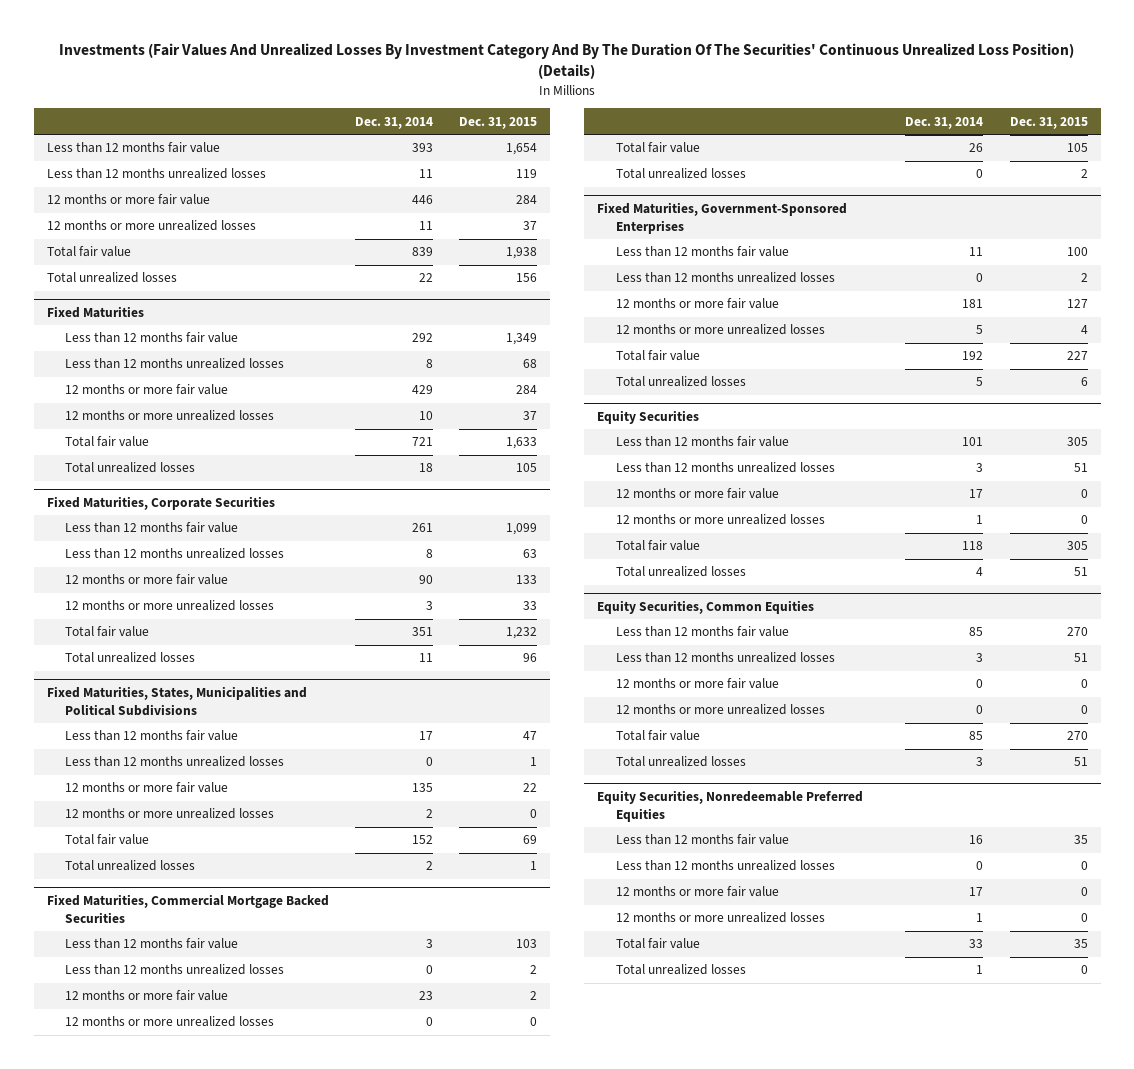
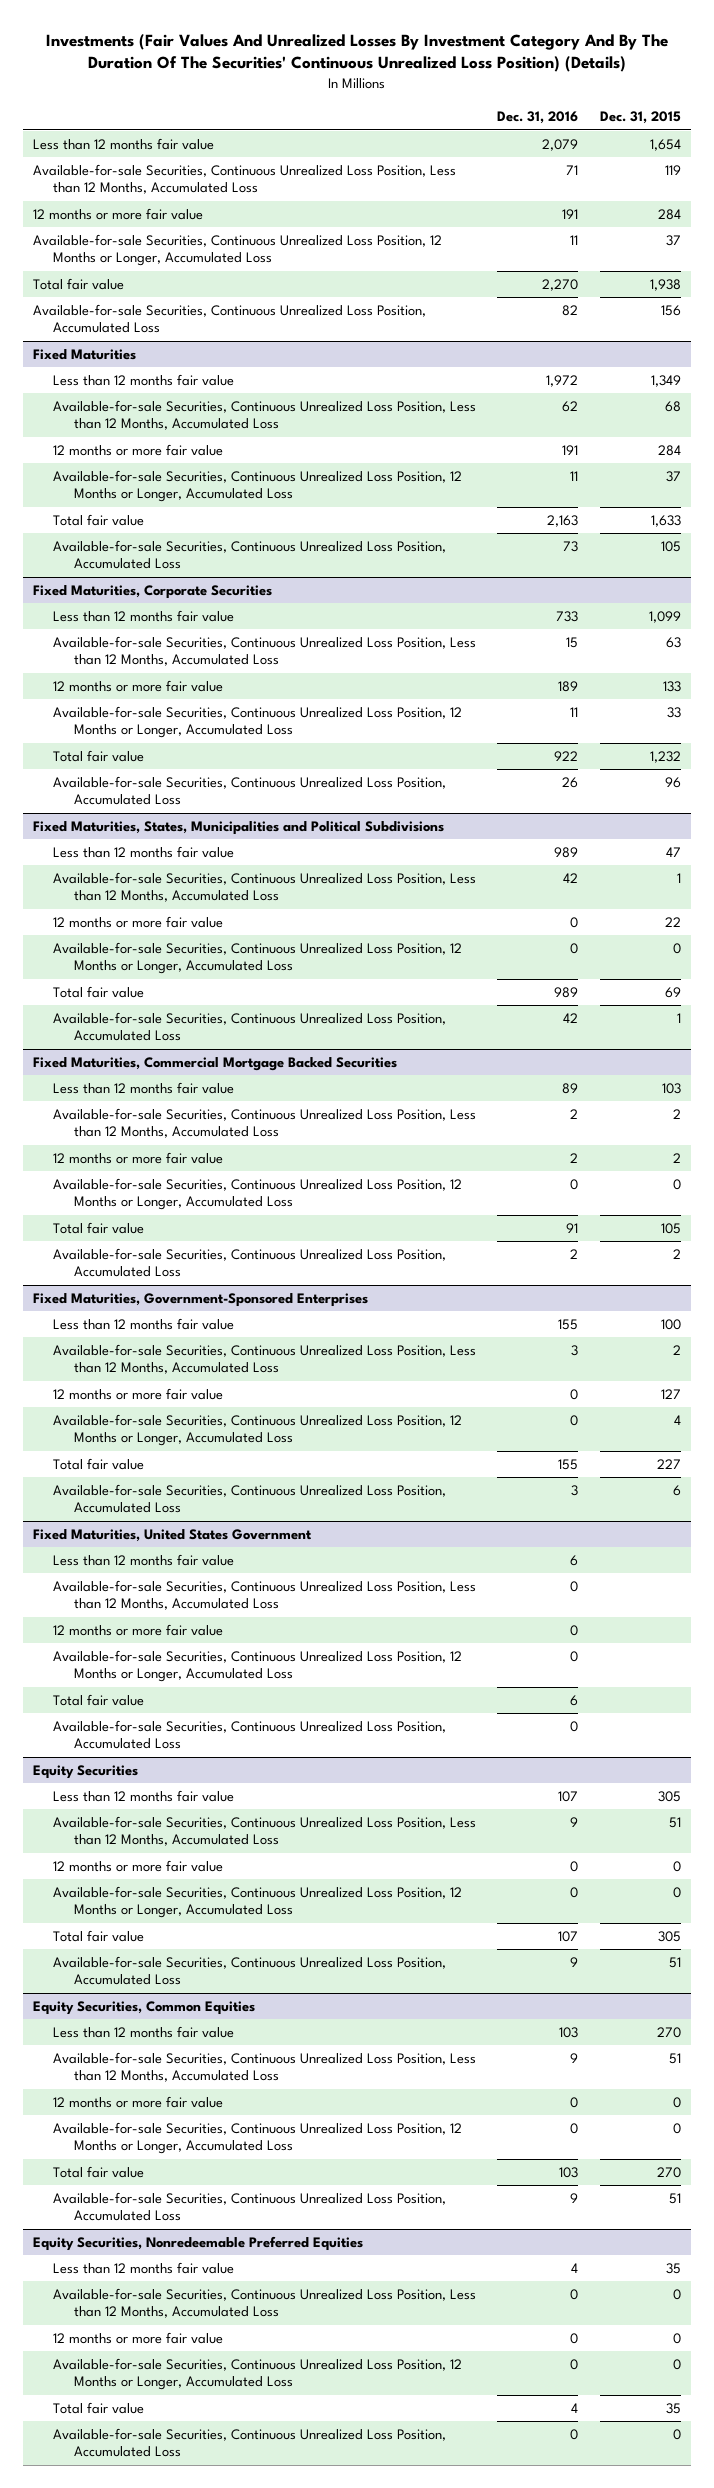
- | Dec. 31, 2014 | Dec. 31, 2015
+ | Dec. 31, 2016 | Dec. 31, 2015
- Less than 12 months unrealized losses | 11 | 119
+ Available-for-sale Securities, Continuous Unrealized Loss Position, Less than 12 Months, Accumulated Loss | 71 | 119
- 12 months or more unrealized losses | 11 | 37
+ Available-for-sale Securities, Continuous Unrealized Loss Position, 12 Months or Longer, Accumulated Loss | 11 | 37
- Total unrealized losses | 22 | 156
+ Available-for-sale Securities, Continuous Unrealized Loss Position, Accumulated Loss | 82 | 156
@ Fixed Maturities
- Less than 12 months unrealized losses | 8 | 68
+ Available-for-sale Securities, Continuous Unrealized Loss Position, Less than 12 Months, Accumulated Loss | 62 | 68
- 12 months or more unrealized losses | 10 | 37
+ Available-for-sale Securities, Continuous Unrealized Loss Position, 12 Months or Longer, Accumulated Loss | 11 | 37
- Total unrealized losses | 18 | 105
+ Available-for-sale Securities, Continuous Unrealized Loss Position, Accumulated Loss | 73 | 105
@ Fixed Maturities, Corporate Securities
- Less than 12 months unrealized losses | 8 | 63
+ Available-for-sale Securities, Continuous Unrealized Loss Position, Less than 12 Months, Accumulated Loss | 15 | 63
- 12 months or more unrealized losses | 3 | 33
+ Available-for-sale Securities, Continuous Unrealized Loss Position, 12 Months or Longer, Accumulated Loss | 11 | 33
- Total unrealized losses | 11 | 96
+ Available-for-sale Securities, Continuous Unrealized Loss Position, Accumulated Loss | 26 | 96
@ Fixed Maturities, States, Municipalities and Political Subdivisions
- Less than 12 months unrealized losses | 0 | 1
+ Available-for-sale Securities, Continuous Unrealized Loss Position, Less than 12 Months, Accumulated Loss | 42 | 1
- 12 months or more unrealized losses | 2 | 0
+ Available-for-sale Securities, Continuous Unrealized Loss Position, 12 Months or Longer, Accumulated Loss | 0 | 0
- Total unrealized losses | 2 | 1
+ Available-for-sale Securities, Continuous Unrealized Loss Position, Accumulated Loss | 42 | 1
@ Fixed Maturities, Commercial Mortgage Backed Securities
- Less than 12 months unrealized losses | 0 | 2
+ Available-for-sale Securities, Continuous Unrealized Loss Position, Less than 12 Months, Accumulated Loss | 2 | 2
- 12 months or more unrealized losses | 0 | 0
+ Available-for-sale Securities, Continuous Unrealized Loss Position, 12 Months or Longer, Accumulated Loss | 0 | 0
- Total unrealized losses | 0 | 2
+ Available-for-sale Securities, Continuous Unrealized Loss Position, Accumulated Loss | 2 | 2
@ Fixed Maturities, Government-Sponsored Enterprises
- Less than 12 months unrealized losses | 0 | 2
+ Available-for-sale Securities, Continuous Unrealized Loss Position, Less than 12 Months, Accumulated Loss | 3 | 2
- 12 months or more unrealized losses | 5 | 4
+ Available-for-sale Securities, Continuous Unrealized Loss Position, 12 Months or Longer, Accumulated Loss | 0 | 4
- Total unrealized losses | 5 | 6
+ Available-for-sale Securities, Continuous Unrealized Loss Position, Accumulated Loss | 3 | 6
+ Fixed Maturities, United States Government
+ Less than 12 months fair value | 6 |
+ Available-for-sale Securities, Continuous Unrealized Loss Position, Less than 12 Months, Accumulated Loss | 0 |
+ 12 months or more fair value | 0 |
+ Available-for-sale Securities, Continuous Unrealized Loss Position, 12 Months or Longer, Accumulated Loss | 0 |
+ Total fair value | 6 |
+ Available-for-sale Securities, Continuous Unrealized Loss Position, Accumulated Loss | 0 |
@ Equity Securities
- Less than 12 months unrealized losses | 3 | 51
+ Available-for-sale Securities, Continuous Unrealized Loss Position, Less than 12 Months, Accumulated Loss | 9 | 51
- 12 months or more unrealized losses | 1 | 0
+ Available-for-sale Securities, Continuous Unrealized Loss Position, 12 Months or Longer, Accumulated Loss | 0 | 0
- Total unrealized losses | 4 | 51
+ Available-for-sale Securities, Continuous Unrealized Loss Position, Accumulated Loss | 9 | 51
@ Equity Securities, Common Equities
- Less than 12 months unrealized losses | 3 | 51
+ Available-for-sale Securities, Continuous Unrealized Loss Position, Less than 12 Months, Accumulated Loss | 9 | 51
- 12 months or more unrealized losses | 0 | 0
+ Available-for-sale Securities, Continuous Unrealized Loss Position, 12 Months or Longer, Accumulated Loss | 0 | 0
- Total unrealized losses | 3 | 51
+ Available-for-sale Securities, Continuous Unrealized Loss Position, Accumulated Loss | 9 | 51
@ Equity Securities, Nonredeemable Preferred Equities
- Less than 12 months unrealized losses | 0 | 0
+ Available-for-sale Securities, Continuous Unrealized Loss Position, Less than 12 Months, Accumulated Loss | 0 | 0
- 12 months or more unrealized losses | 1 | 0
+ Available-for-sale Securities, Continuous Unrealized Loss Position, 12 Months or Longer, Accumulated Loss | 0 | 0
- Total unrealized losses | 1 | 0
+ Available-for-sale Securities, Continuous Unrealized Loss Position, Accumulated Loss | 0 | 0

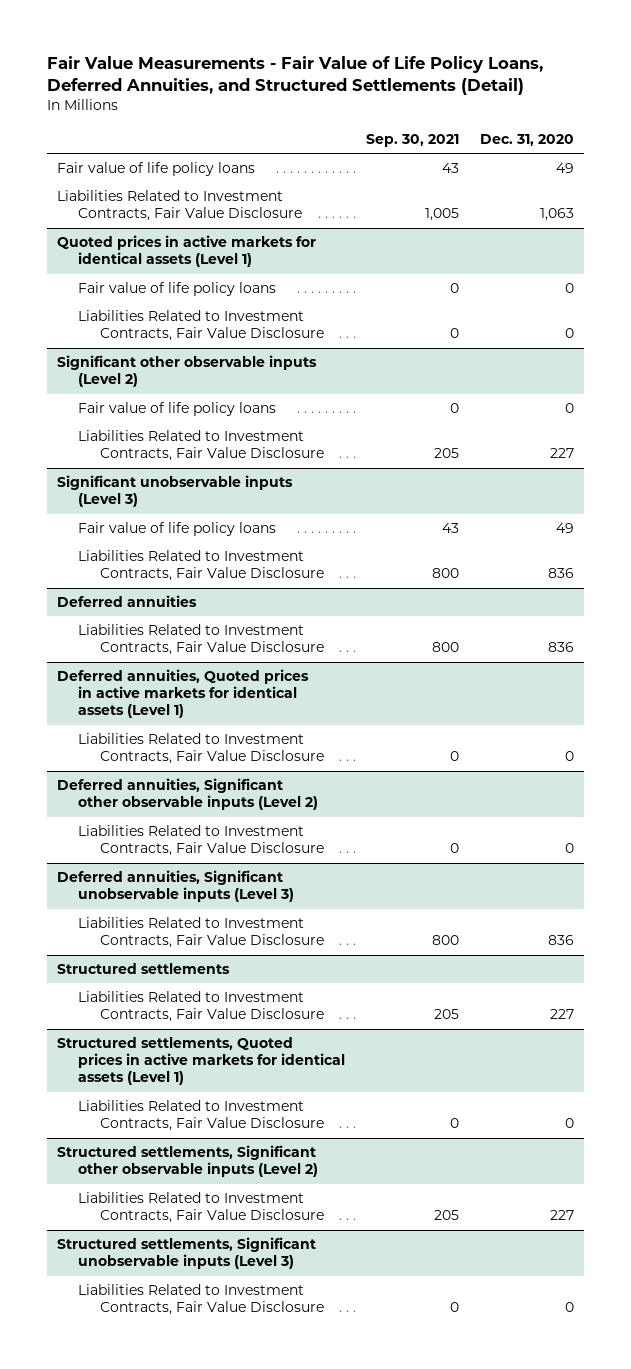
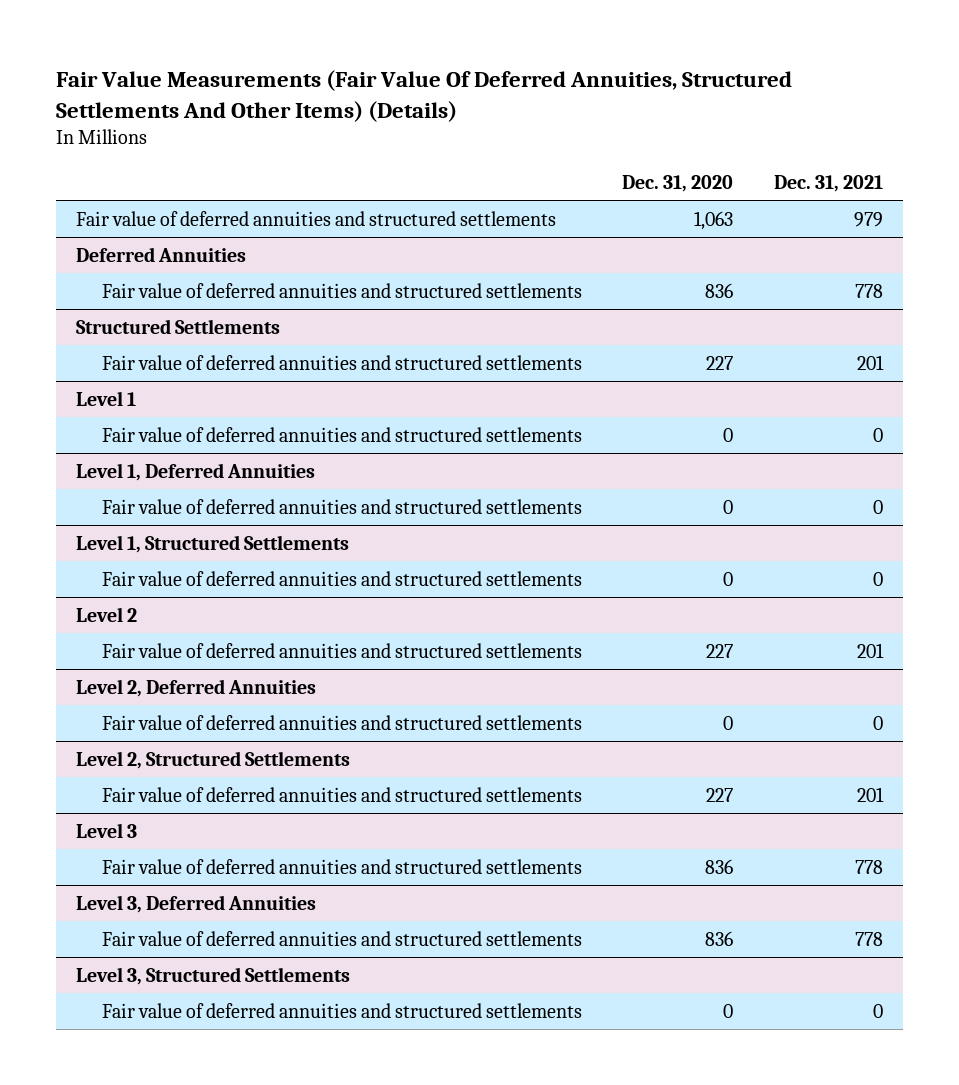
- Fair Value Measurements - Fair Value of Life Policy Loans, Deferred Annuities, and Structured Settlements (Detail)
+ Fair Value Measurements (Fair Value Of Deferred Annuities, Structured Settlements And Other Items) (Details)
- | Sep. 30, 2021 | Dec. 31, 2020
+ | Dec. 31, 2020 | Dec. 31, 2021
- Fair value of life policy loans | 43 | 49
- Liabilities Related to Investment Contracts, Fair Value Disclosure | 1,005 | 1,063
- Quoted prices in active markets for identical assets (Level 1)
- Fair value of life policy loans | 0 | 0
- Liabilities Related to Investment Contracts, Fair Value Disclosure | 0 | 0
- Significant other observable inputs (Level 2)
- Fair value of life policy loans | 0 | 0
- Liabilities Related to Investment Contracts, Fair Value Disclosure | 205 | 227
- Significant unobservable inputs (Level 3)
- Fair value of life policy loans | 43 | 49
- Liabilities Related to Investment Contracts, Fair Value Disclosure | 800 | 836
- Deferred annuities
- Liabilities Related to Investment Contracts, Fair Value Disclosure | 800 | 836
- Deferred annuities, Quoted prices in active markets for identical assets (Level 1)
- Liabilities Related to Investment Contracts, Fair Value Disclosure | 0 | 0
- Deferred annuities, Significant other observable inputs (Level 2)
- Liabilities Related to Investment Contracts, Fair Value Disclosure | 0 | 0
- Deferred annuities, Significant unobservable inputs (Level 3)
- Liabilities Related to Investment Contracts, Fair Value Disclosure | 800 | 836
- Structured settlements
- Liabilities Related to Investment Contracts, Fair Value Disclosure | 205 | 227
- Structured settlements, Quoted prices in active markets for identical assets (Level 1)
- Liabilities Related to Investment Contracts, Fair Value Disclosure | 0 | 0
- Structured settlements, Significant other observable inputs (Level 2)
- Liabilities Related to Investment Contracts, Fair Value Disclosure | 205 | 227
- Structured settlements, Significant unobservable inputs (Level 3)
- Liabilities Related to Investment Contracts, Fair Value Disclosure | 0 | 0
+ Fair value of deferred annuities and structured settlements | 1,063 | 979
+ Deferred Annuities
+ Fair value of deferred annuities and structured settlements | 836 | 778
+ Structured Settlements
+ Fair value of deferred annuities and structured settlements | 227 | 201
+ Level 1
+ Fair value of deferred annuities and structured settlements | 0 | 0
+ Level 1, Deferred Annuities
+ Fair value of deferred annuities and structured settlements | 0 | 0
+ Level 1, Structured Settlements
+ Fair value of deferred annuities and structured settlements | 0 | 0
+ Level 2
+ Fair value of deferred annuities and structured settlements | 227 | 201
+ Level 2, Deferred Annuities
+ Fair value of deferred annuities and structured settlements | 0 | 0
+ Level 2, Structured Settlements
+ Fair value of deferred annuities and structured settlements | 227 | 201
+ Level 3
+ Fair value of deferred annuities and structured settlements | 836 | 778
+ Level 3, Deferred Annuities
+ Fair value of deferred annuities and structured settlements | 836 | 778
+ Level 3, Structured Settlements
+ Fair value of deferred annuities and structured settlements | 0 | 0

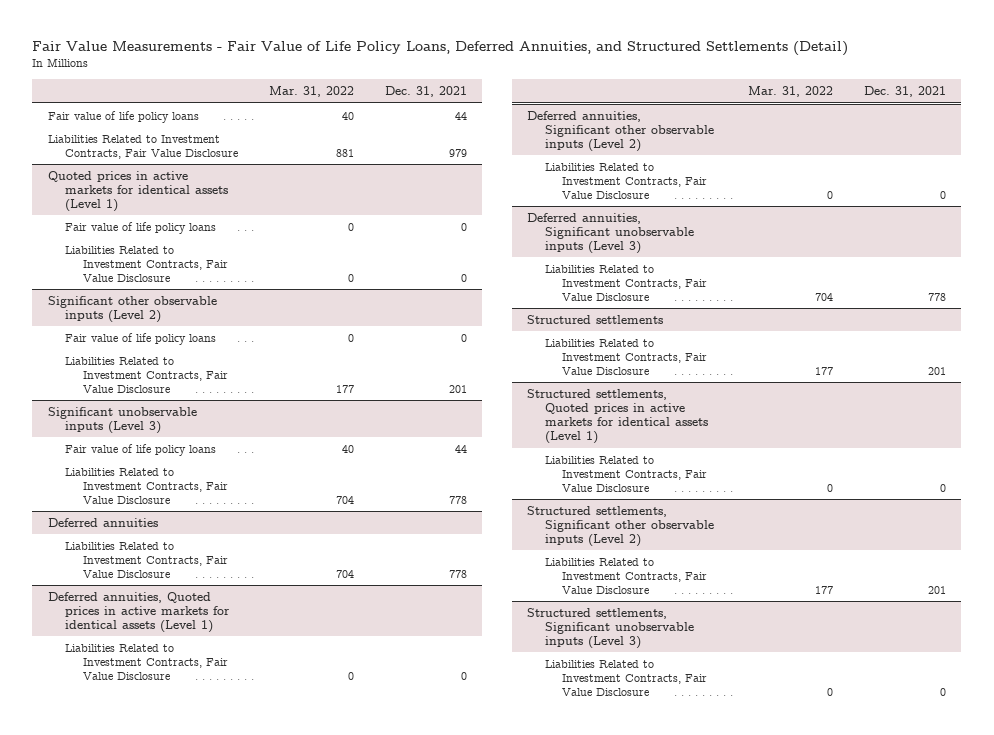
- Fair Value Measurements (Fair Value Of Deferred Annuities, Structured Settlements And Other Items) (Details)
+ Fair Value Measurements - Fair Value of Life Policy Loans, Deferred Annuities, and Structured Settlements (Detail)
- | Dec. 31, 2020 | Dec. 31, 2021
+ | Mar. 31, 2022 | Dec. 31, 2021
- Fair value of deferred annuities and structured settlements | 1,063 | 979
- Deferred Annuities
- Fair value of deferred annuities and structured settlements | 836 | 778
- Structured Settlements
- Fair value of deferred annuities and structured settlements | 227 | 201
- Level 1
- Fair value of deferred annuities and structured settlements | 0 | 0
- Level 1, Deferred Annuities
- Fair value of deferred annuities and structured settlements | 0 | 0
- Level 1, Structured Settlements
- Fair value of deferred annuities and structured settlements | 0 | 0
- Level 2
- Fair value of deferred annuities and structured settlements | 227 | 201
- Level 2, Deferred Annuities
- Fair value of deferred annuities and structured settlements | 0 | 0
- Level 2, Structured Settlements
- Fair value of deferred annuities and structured settlements | 227 | 201
- Level 3
- Fair value of deferred annuities and structured settlements | 836 | 778
- Level 3, Deferred Annuities
- Fair value of deferred annuities and structured settlements | 836 | 778
- Level 3, Structured Settlements
- Fair value of deferred annuities and structured settlements | 0 | 0
+ Fair value of life policy loans | 40 | 44
+ Liabilities Related to Investment Contracts, Fair Value Disclosure | 881 | 979
+ Quoted prices in active markets for identical assets (Level 1)
+ Fair value of life policy loans | 0 | 0
+ Liabilities Related to Investment Contracts, Fair Value Disclosure | 0 | 0
+ Significant other observable inputs (Level 2)
+ Fair value of life policy loans | 0 | 0
+ Liabilities Related to Investment Contracts, Fair Value Disclosure | 177 | 201
+ Significant unobservable inputs (Level 3)
+ Fair value of life policy loans | 40 | 44
+ Liabilities Related to Investment Contracts, Fair Value Disclosure | 704 | 778
+ Deferred annuities
+ Liabilities Related to Investment Contracts, Fair Value Disclosure | 704 | 778
+ Deferred annuities, Quoted prices in active markets for identical assets (Level 1)
+ Liabilities Related to Investment Contracts, Fair Value Disclosure | 0 | 0
+ Deferred annuities, Significant other observable inputs (Level 2)
+ Liabilities Related to Investment Contracts, Fair Value Disclosure | 0 | 0
+ Deferred annuities, Significant unobservable inputs (Level 3)
+ Liabilities Related to Investment Contracts, Fair Value Disclosure | 704 | 778
+ Structured settlements
+ Liabilities Related to Investment Contracts, Fair Value Disclosure | 177 | 201
+ Structured settlements, Quoted prices in active markets for identical assets (Level 1)
+ Liabilities Related to Investment Contracts, Fair Value Disclosure | 0 | 0
+ Structured settlements, Significant other observable inputs (Level 2)
+ Liabilities Related to Investment Contracts, Fair Value Disclosure | 177 | 201
+ Structured settlements, Significant unobservable inputs (Level 3)
+ Liabilities Related to Investment Contracts, Fair Value Disclosure | 0 | 0

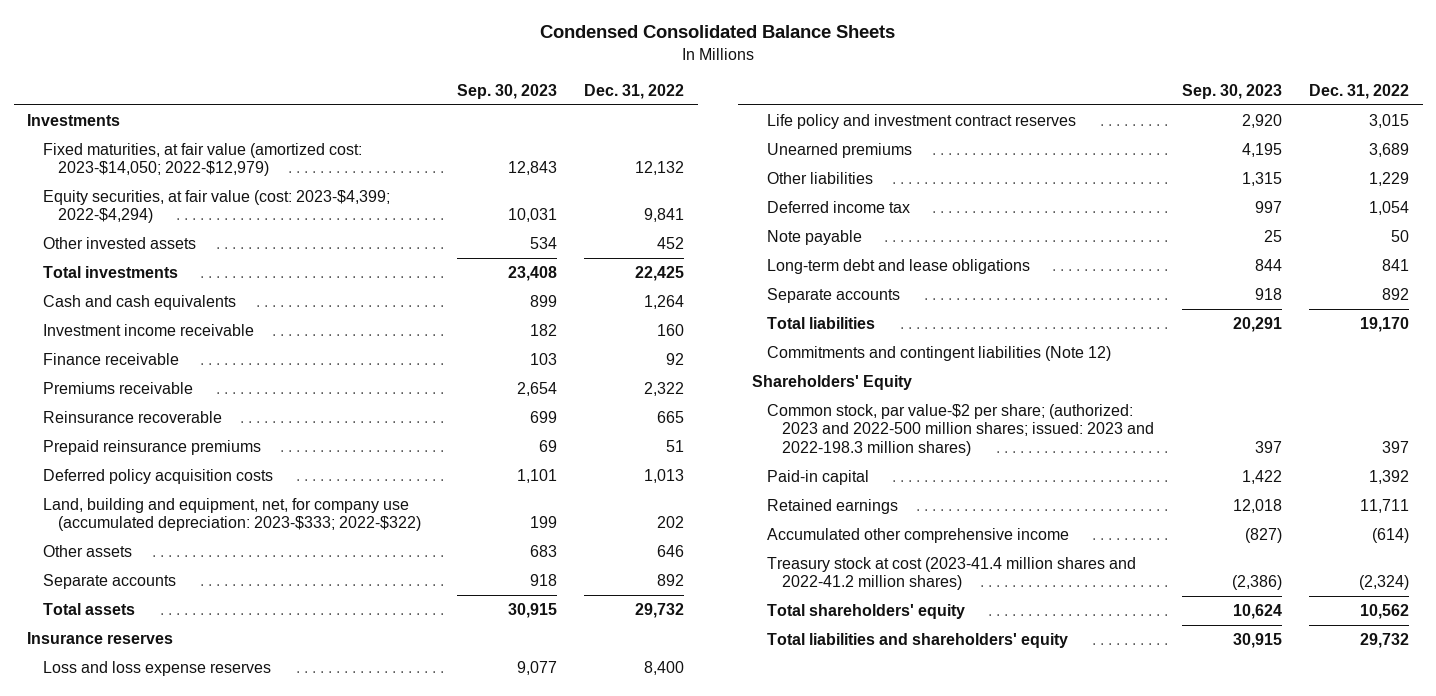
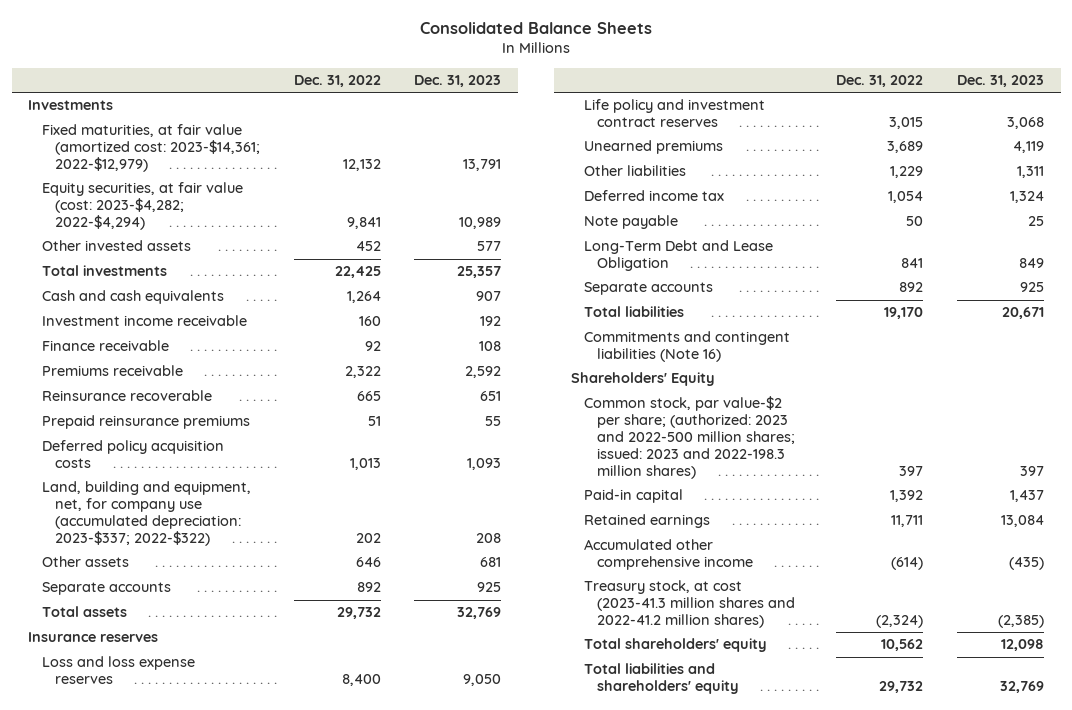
- Condensed Consolidated Balance Sheets
+ Consolidated Balance Sheets
- | Sep. 30, 2023 | Dec. 31, 2022
+ | Dec. 31, 2022 | Dec. 31, 2023
- Fixed maturities, at fair value (amortized cost: 2023-$14,050; 2022-$12,979) | 12,843 | 12,132
- Equity securities, at fair value (cost: 2023-$4,399; 2022-$4,294) | 10,031 | 9,841
+ Fixed maturities, at fair value (amortized cost: 2023-$14,361; 2022-$12,979) | 12,132 | 13,791
+ Equity securities, at fair value (cost: 2023-$4,282; 2022-$4,294) | 9,841 | 10,989
- Land, building and equipment, net, for company use (accumulated depreciation: 2023-$333; 2022-$322) | 199 | 202
+ Land, building and equipment, net, for company use (accumulated depreciation: 2023-$337; 2022-$322) | 202 | 208
- Long-term debt and lease obligations | 844 | 841
+ Long-Term Debt and Lease Obligation | 841 | 849
- Commitments and contingent liabilities (Note 12)
+ Commitments and contingent liabilities (Note 16)
- Treasury stock at cost (2023-41.4 million shares and 2022-41.2 million shares) | (2,386) | (2,324)
+ Treasury stock, at cost (2023-41.3 million shares and 2022-41.2 million shares) | (2,324) | (2,385)

